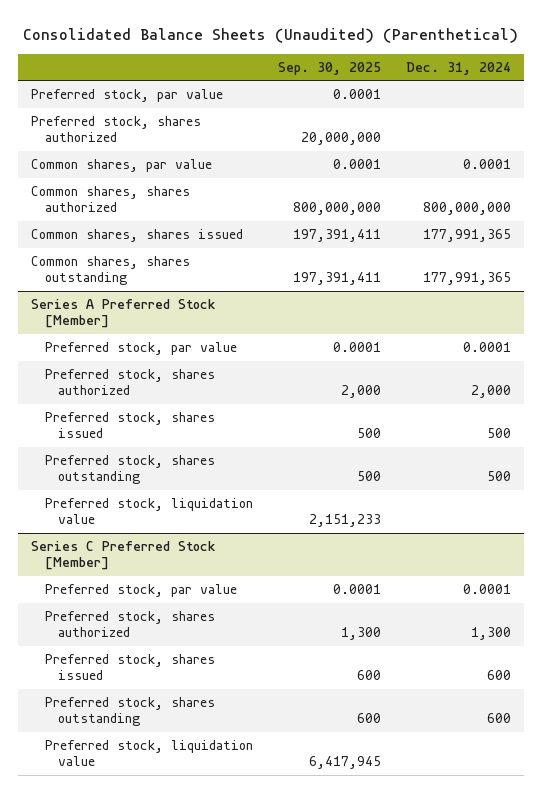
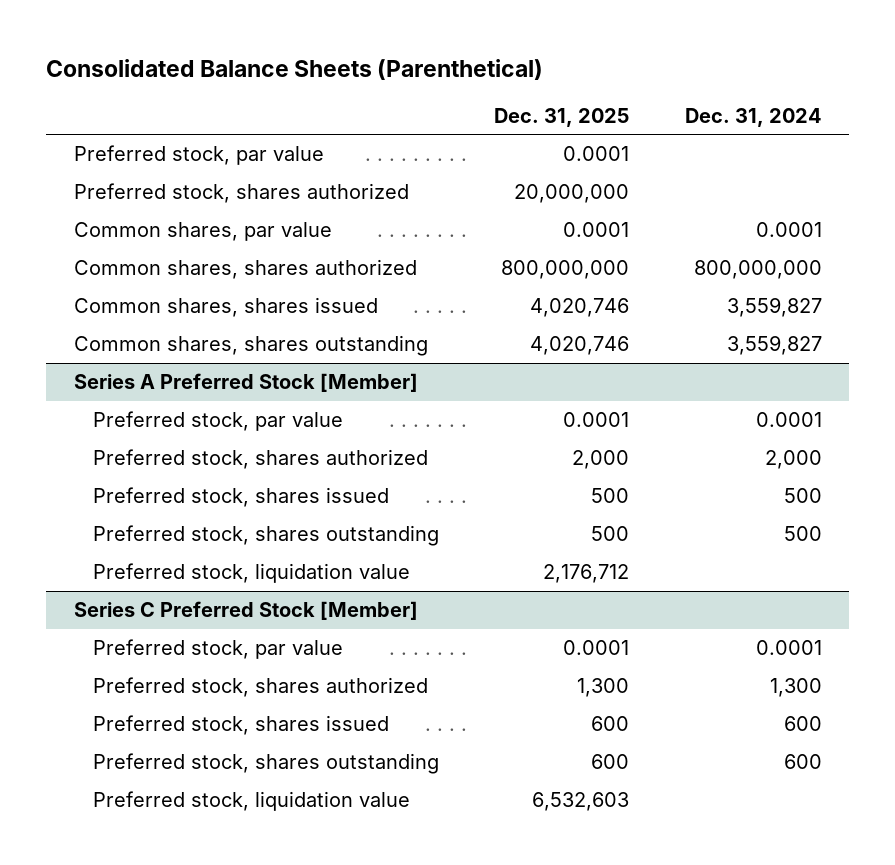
- Consolidated Balance Sheets (Unaudited) (Parenthetical)
+ Consolidated Balance Sheets (Parenthetical)
- | Sep. 30, 2025 | Dec. 31, 2024
+ | Dec. 31, 2025 | Dec. 31, 2024
- Common shares, shares issued | 197,391,411 | 177,991,365
- Common shares, shares outstanding | 197,391,411 | 177,991,365
+ Common shares, shares issued | 4,020,746 | 3,559,827
+ Common shares, shares outstanding | 4,020,746 | 3,559,827

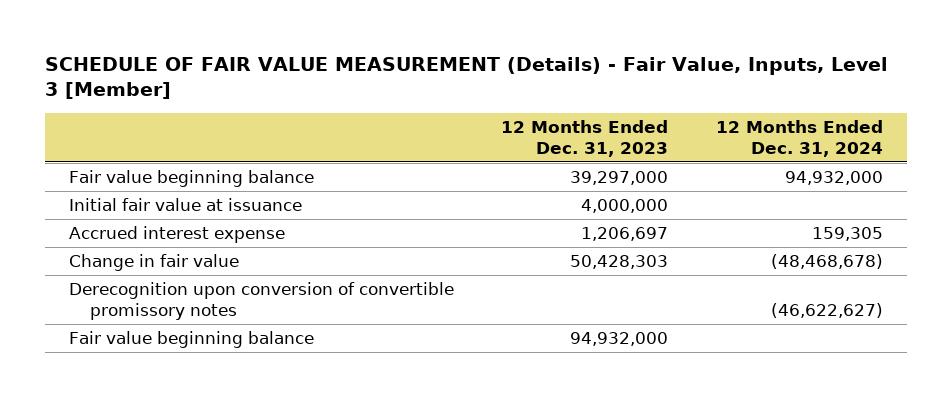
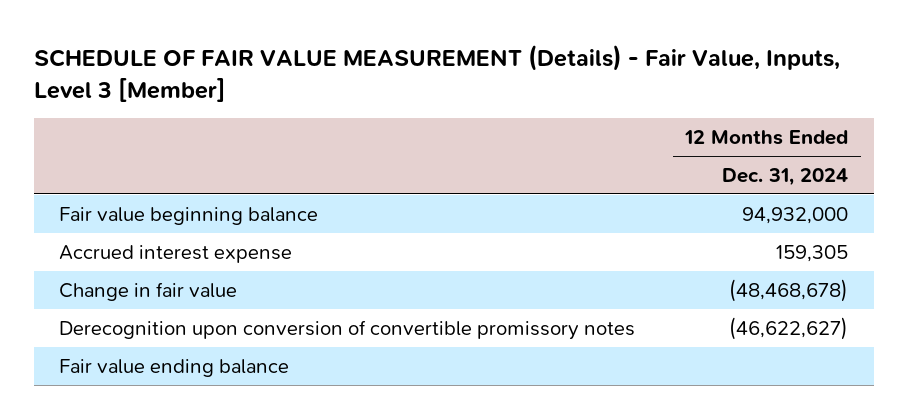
- | 12 Months Ended Dec. 31, 2023 | 12 Months Ended Dec. 31, 2024
+ | 12 Months Ended Dec. 31, 2024
- Initial fair value at issuance | 4,000,000 |
- Fair value beginning balance | 94,932,000 |
+ Fair value ending balance

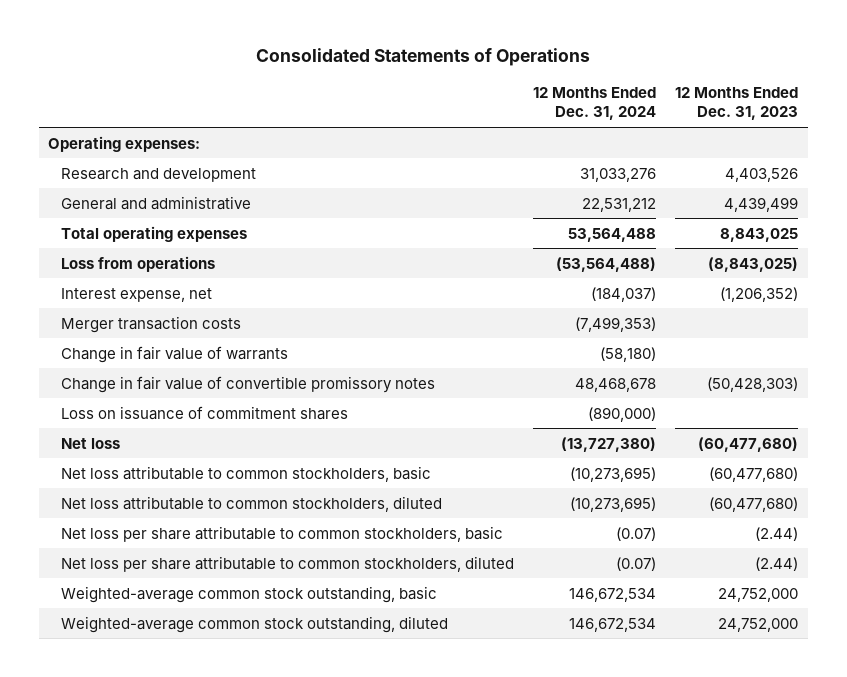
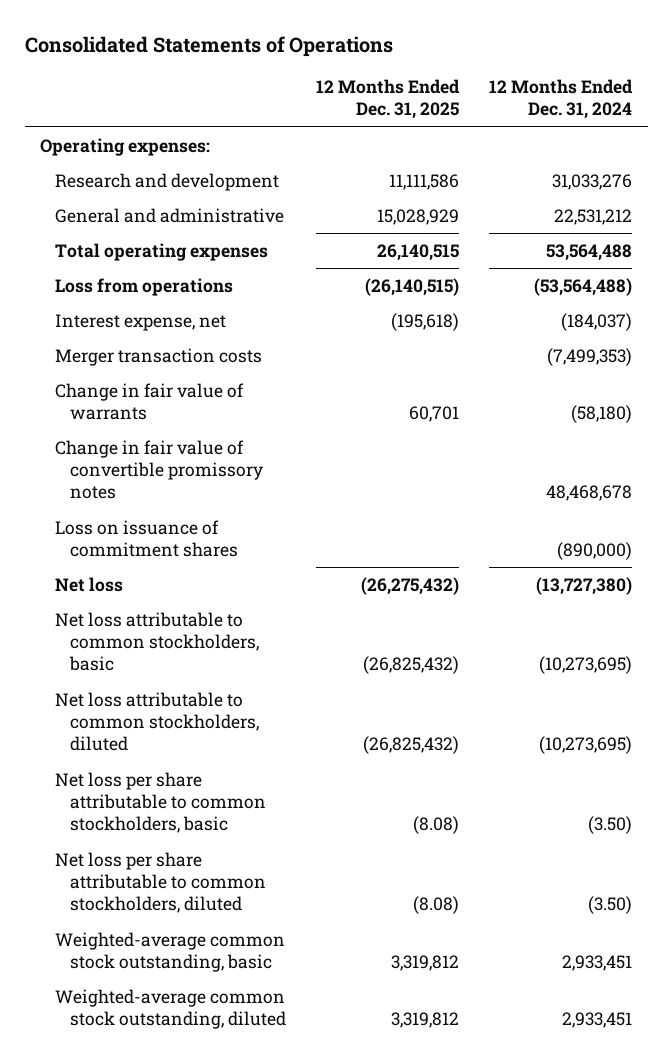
- | 12 Months Ended Dec. 31, 2024 | 12 Months Ended Dec. 31, 2023
+ | 12 Months Ended Dec. 31, 2025 | 12 Months Ended Dec. 31, 2024
- Net loss per share attributable to common stockholders, basic | (0.07) | (2.44)
- Net loss per share attributable to common stockholders, diluted | (0.07) | (2.44)
- Weighted-average common stock outstanding, basic | 146,672,534 | 24,752,000
- Weighted-average common stock outstanding, diluted | 146,672,534 | 24,752,000
+ Net loss per share attributable to common stockholders, basic | (8.08) | (3.50)
+ Net loss per share attributable to common stockholders, diluted | (8.08) | (3.50)
+ Weighted-average common stock outstanding, basic | 3,319,812 | 2,933,451
+ Weighted-average common stock outstanding, diluted | 3,319,812 | 2,933,451

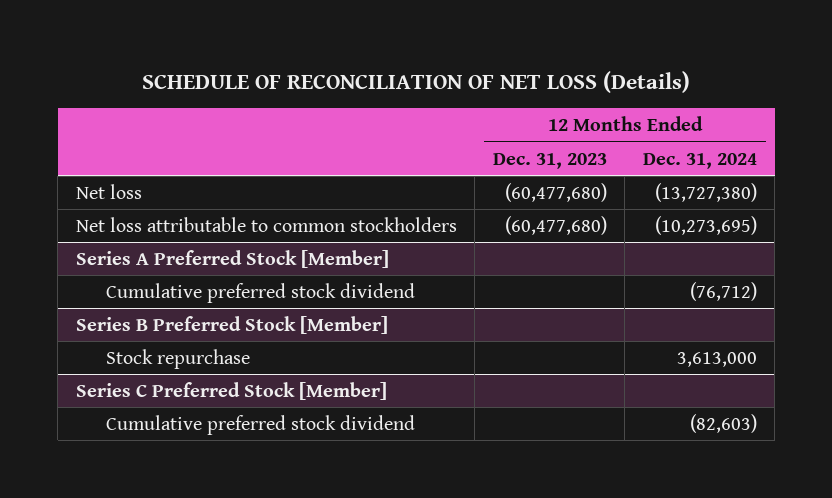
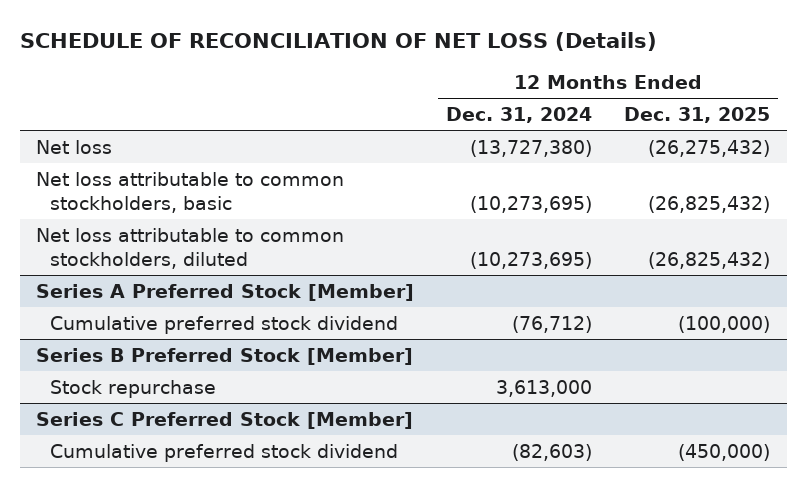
- | 12 Months Ended Dec. 31, 2023 | 12 Months Ended Dec. 31, 2024
+ | 12 Months Ended Dec. 31, 2024 | 12 Months Ended Dec. 31, 2025
- Net loss attributable to common stockholders | (60,477,680) | (10,273,695)
+ Net loss attributable to common stockholders, basic | (10,273,695) | (26,825,432)
+ Net loss attributable to common stockholders, diluted | (10,273,695) | (26,825,432)

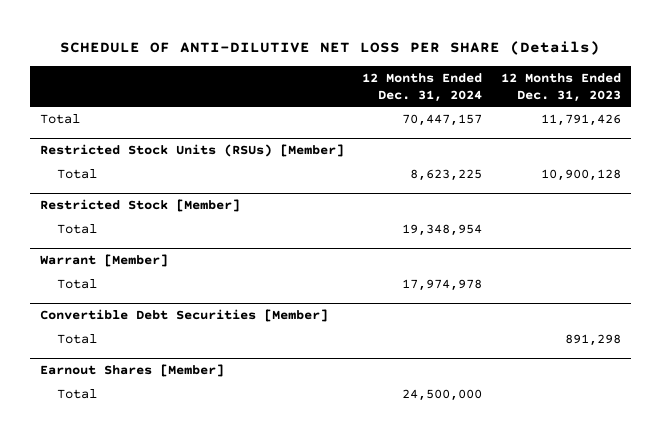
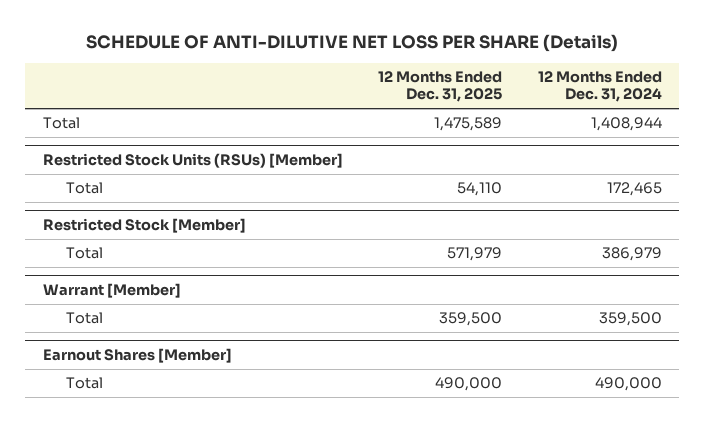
- | 12 Months Ended Dec. 31, 2024 | 12 Months Ended Dec. 31, 2023
+ | 12 Months Ended Dec. 31, 2025 | 12 Months Ended Dec. 31, 2024
- Total | 70,447,157 | 11,791,426
+ Total | 1,475,589 | 1,408,944
@ Restricted Stock Units (RSUs) [Member]
- Total | 8,623,225 | 10,900,128
+ Total | 54,110 | 172,465
@ Restricted Stock [Member]
- Total | 19,348,954 |
+ Total | 571,979 | 386,979
@ Warrant [Member]
- Total | 17,974,978 |
- Convertible Debt Securities [Member]
- Total | | 891,298
@ Warrant [Member]
+ Total | 359,500 | 359,500
@ Earnout Shares [Member]
- Total | 24,500,000 |
+ Total | 490,000 | 490,000

